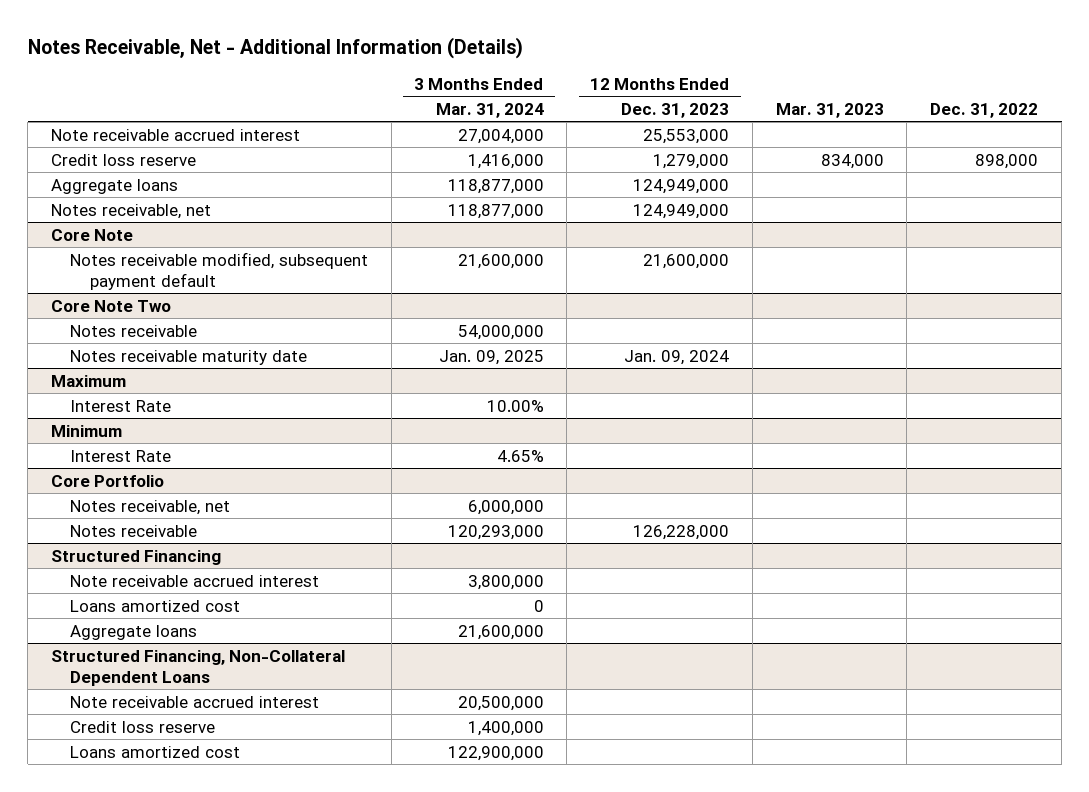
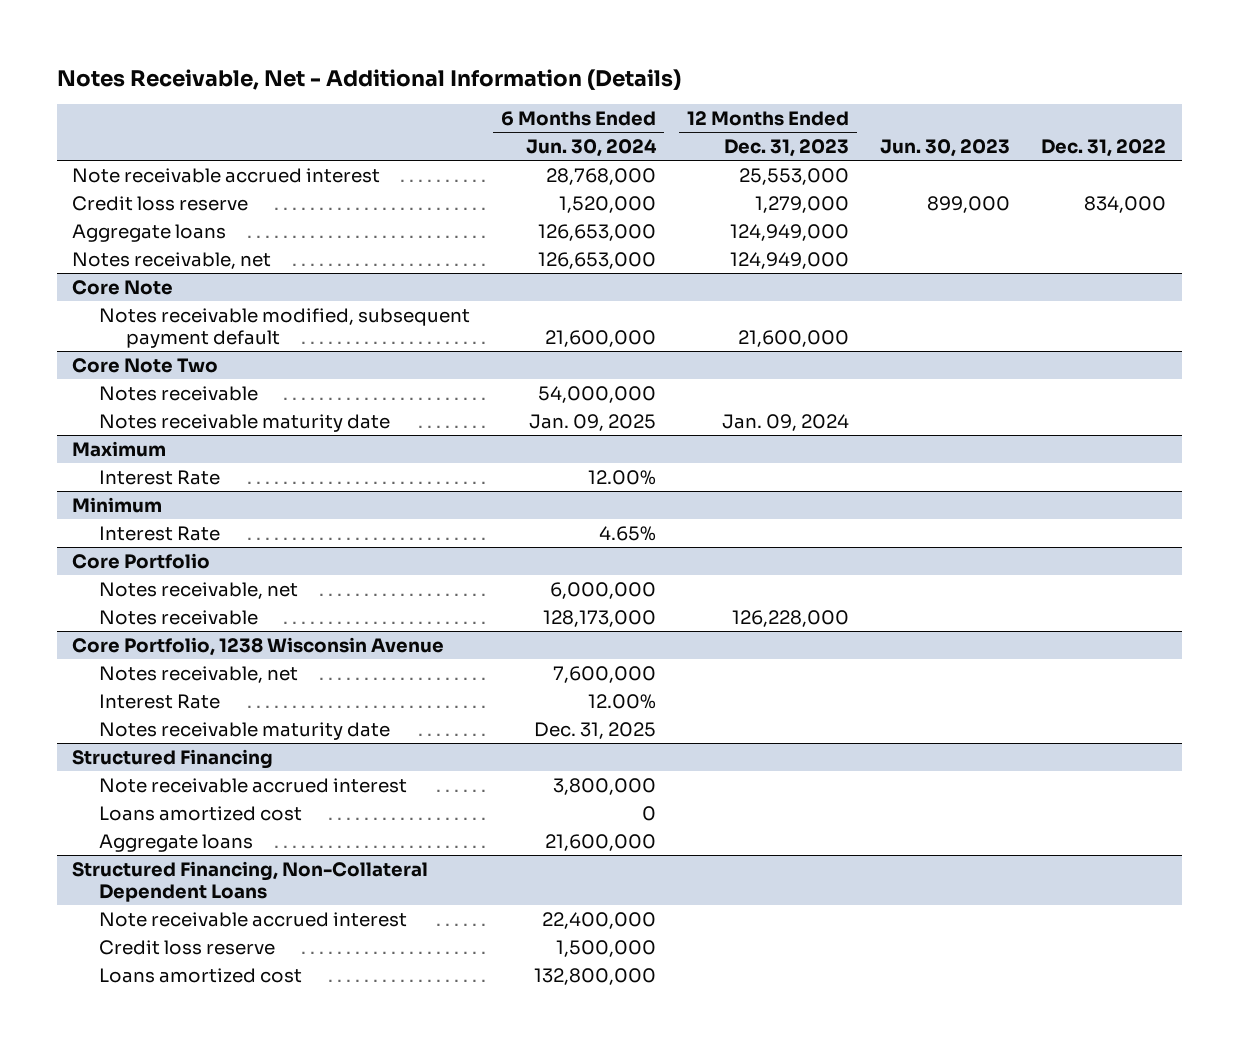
- | 3 Months Ended Mar. 31, 2024 | 12 Months Ended Dec. 31, 2023 | Mar. 31, 2023 | Dec. 31, 2022
+ | 6 Months Ended Jun. 30, 2024 | 12 Months Ended Dec. 31, 2023 | Jun. 30, 2023 | Dec. 31, 2022
- Credit loss reserve | 1,416,000 | 1,279,000 | 834,000 | 898,000
+ Credit loss reserve | 1,520,000 | 1,279,000 | 899,000 | 834,000
+ Core Portfolio, 1238 Wisconsin Avenue
+ Notes receivable, net | 7,600,000 | | |
+ Interest Rate | 12.00% | | |
+ Notes receivable maturity date | Dec. 31, 2025 | | |

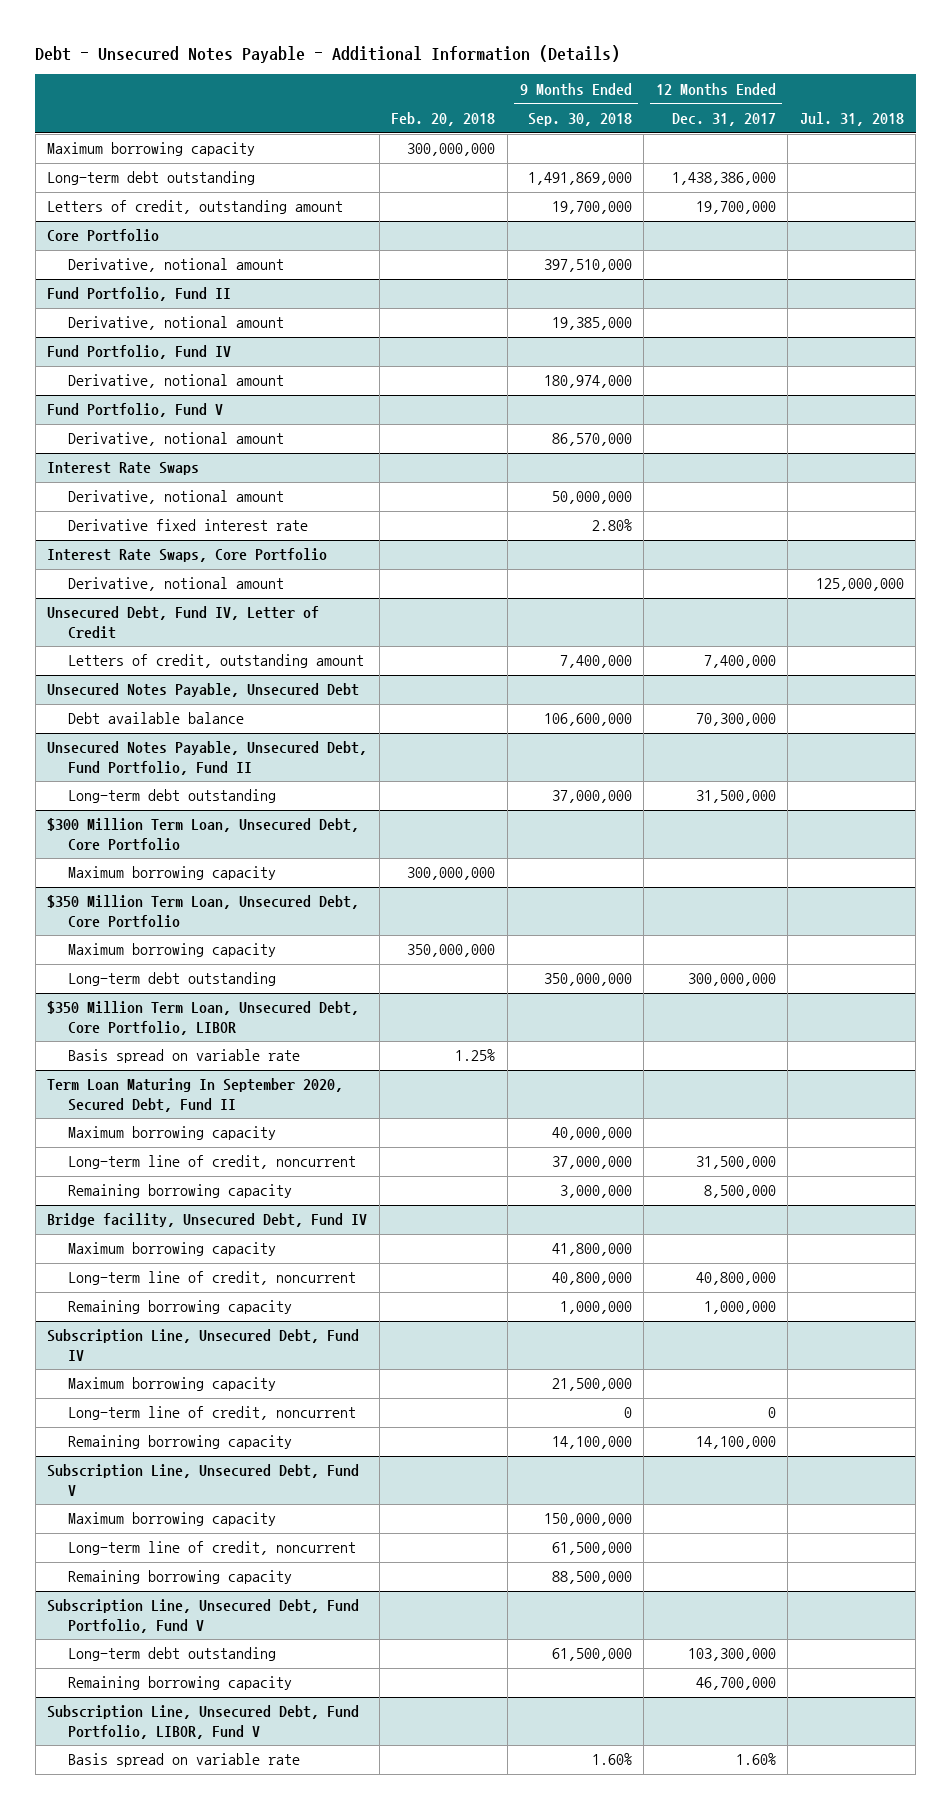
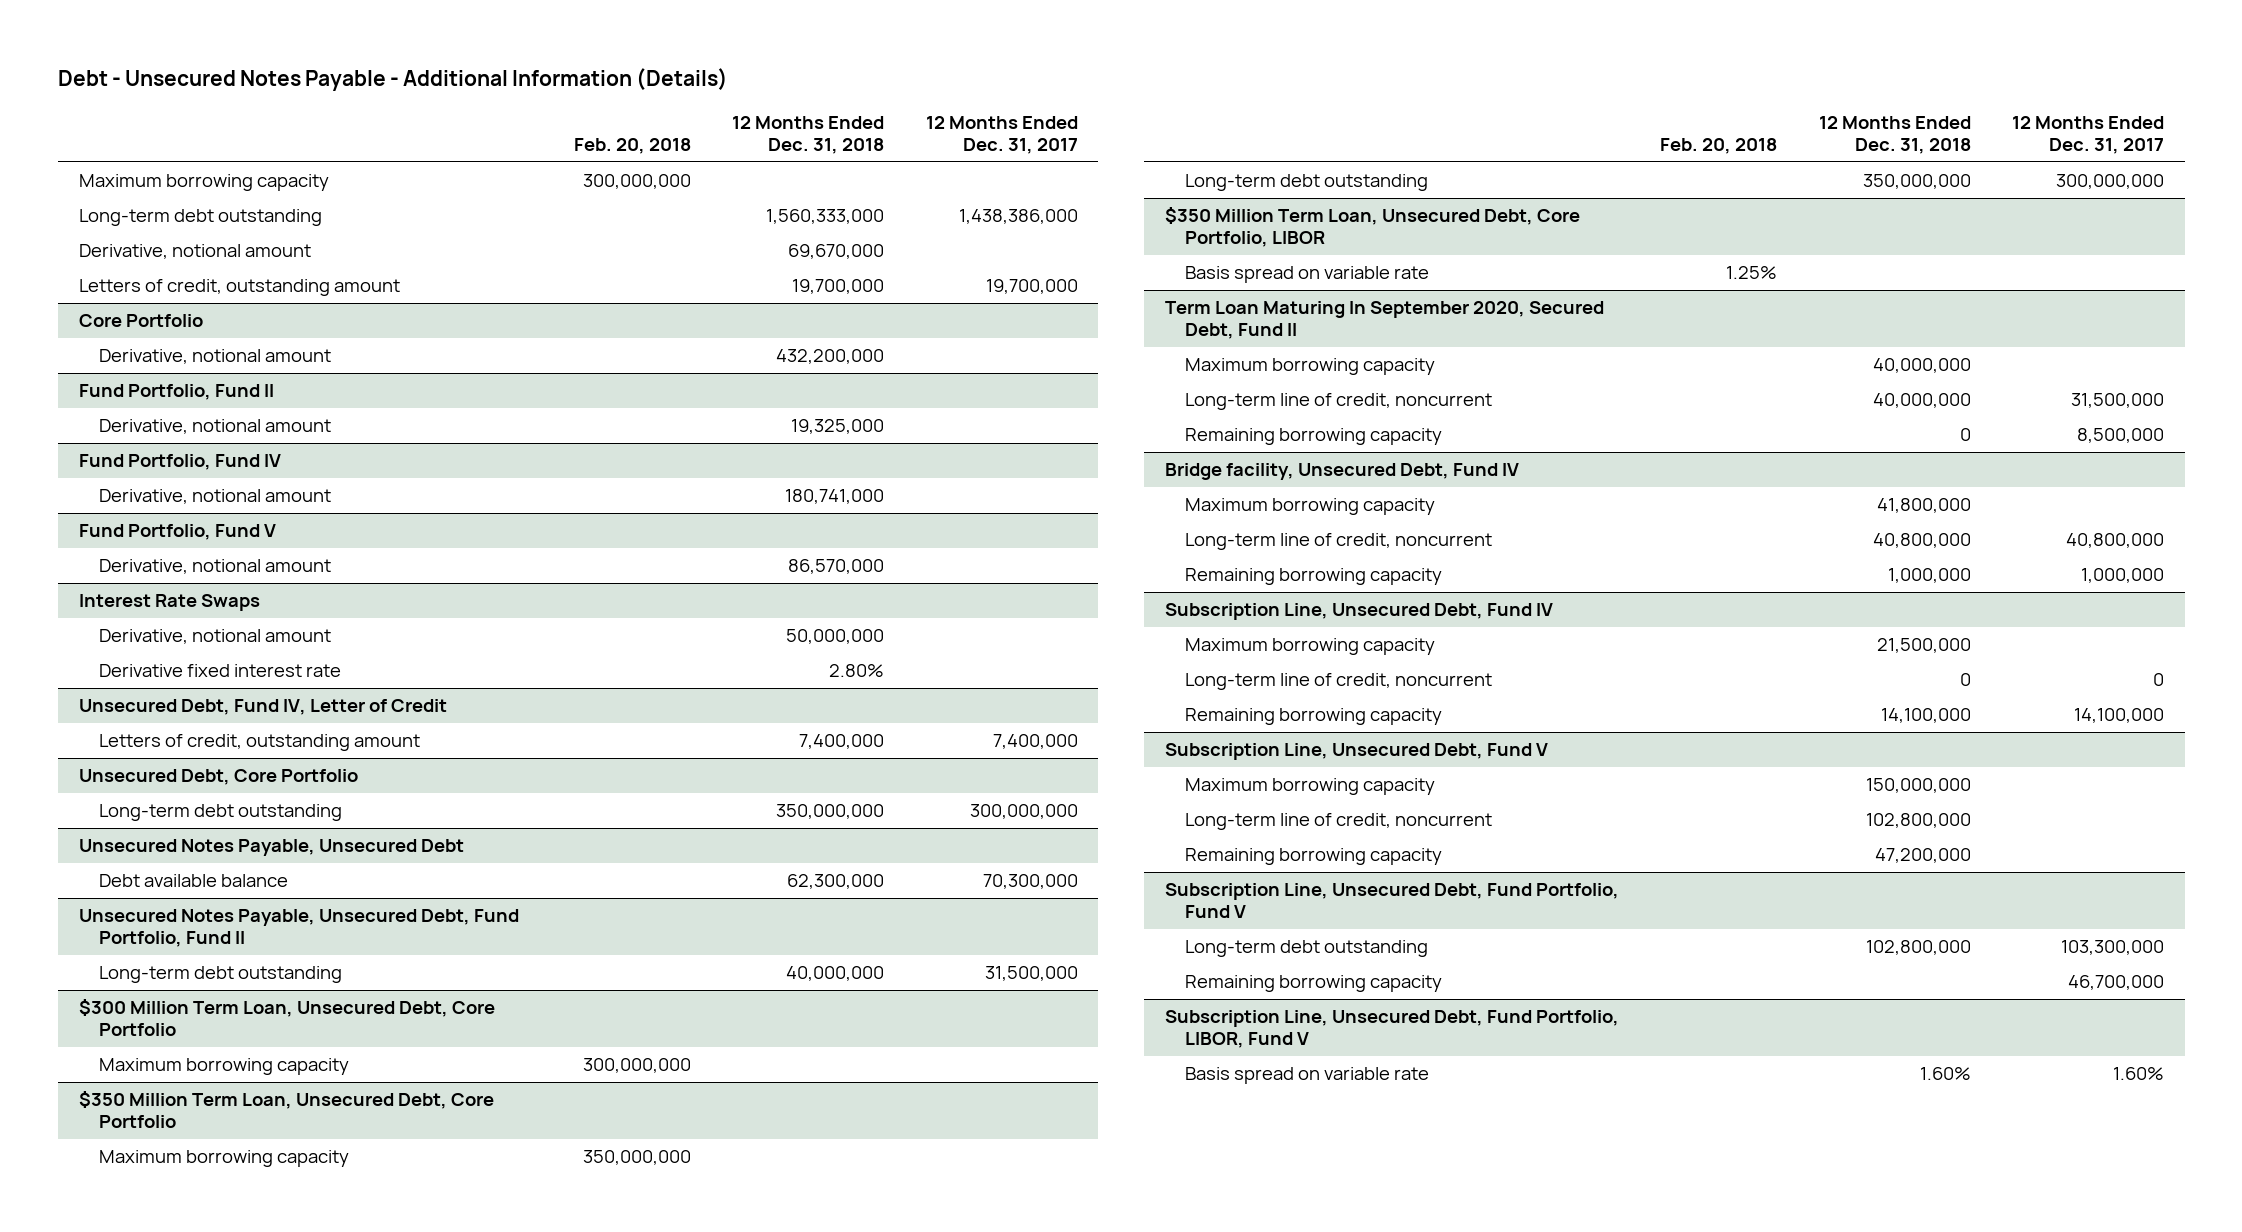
- | Feb. 20, 2018 | 9 Months Ended Sep. 30, 2018 | 12 Months Ended Dec. 31, 2017 | Jul. 31, 2018
+ | Feb. 20, 2018 | 12 Months Ended Dec. 31, 2018 | 12 Months Ended Dec. 31, 2017
+ Derivative, notional amount | | 69,670,000 |
- Interest Rate Swaps, Core Portfolio
- Derivative, notional amount | | | | 125,000,000
+ Unsecured Debt, Core Portfolio
+ Long-term debt outstanding | | 350,000,000 | 300,000,000

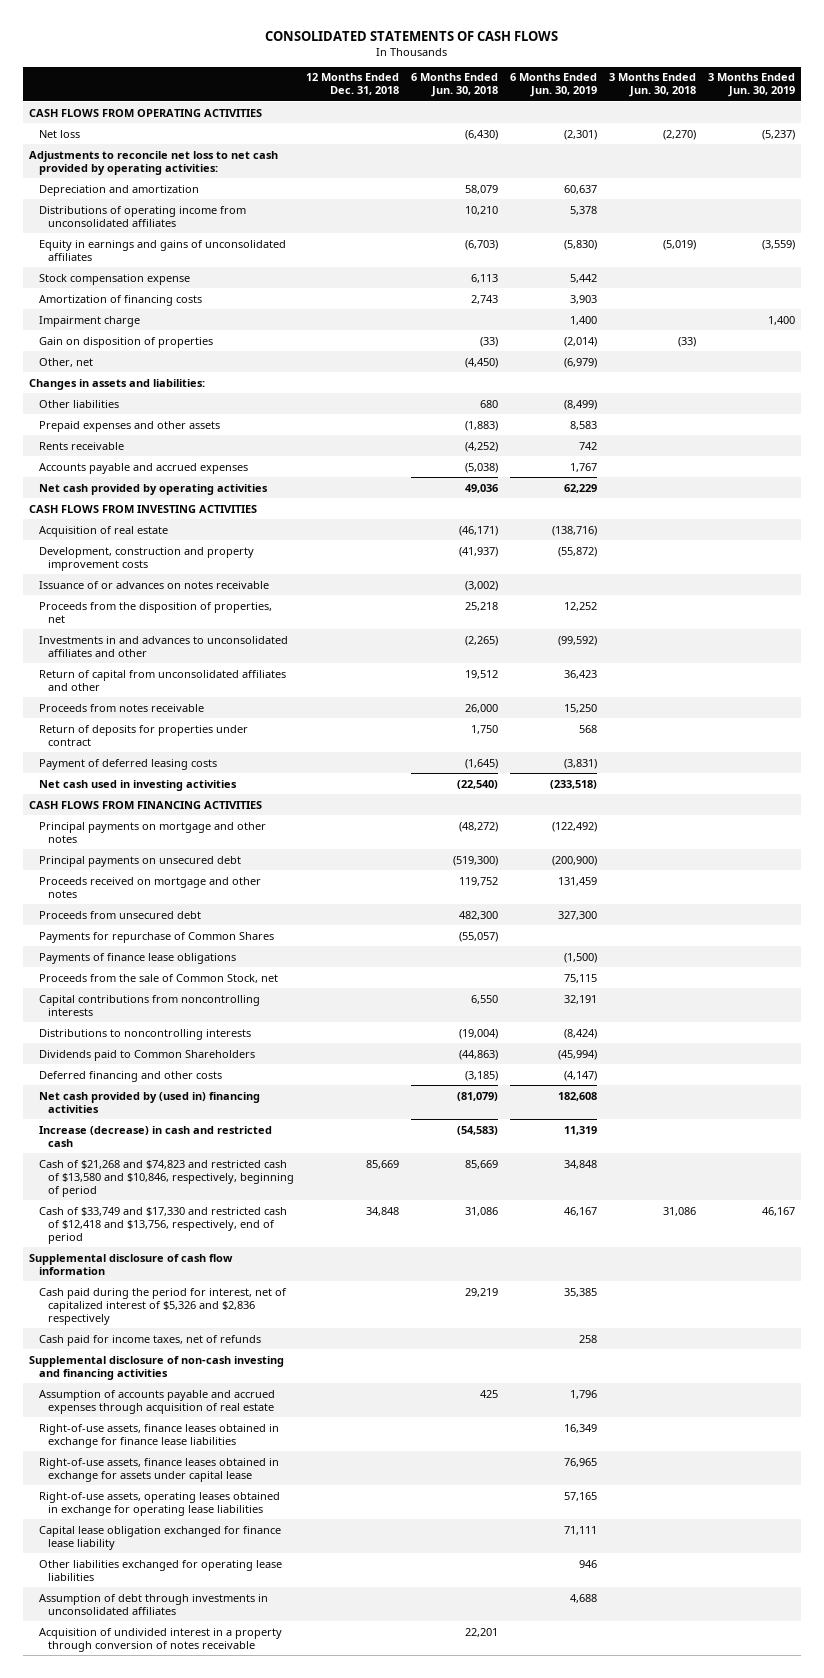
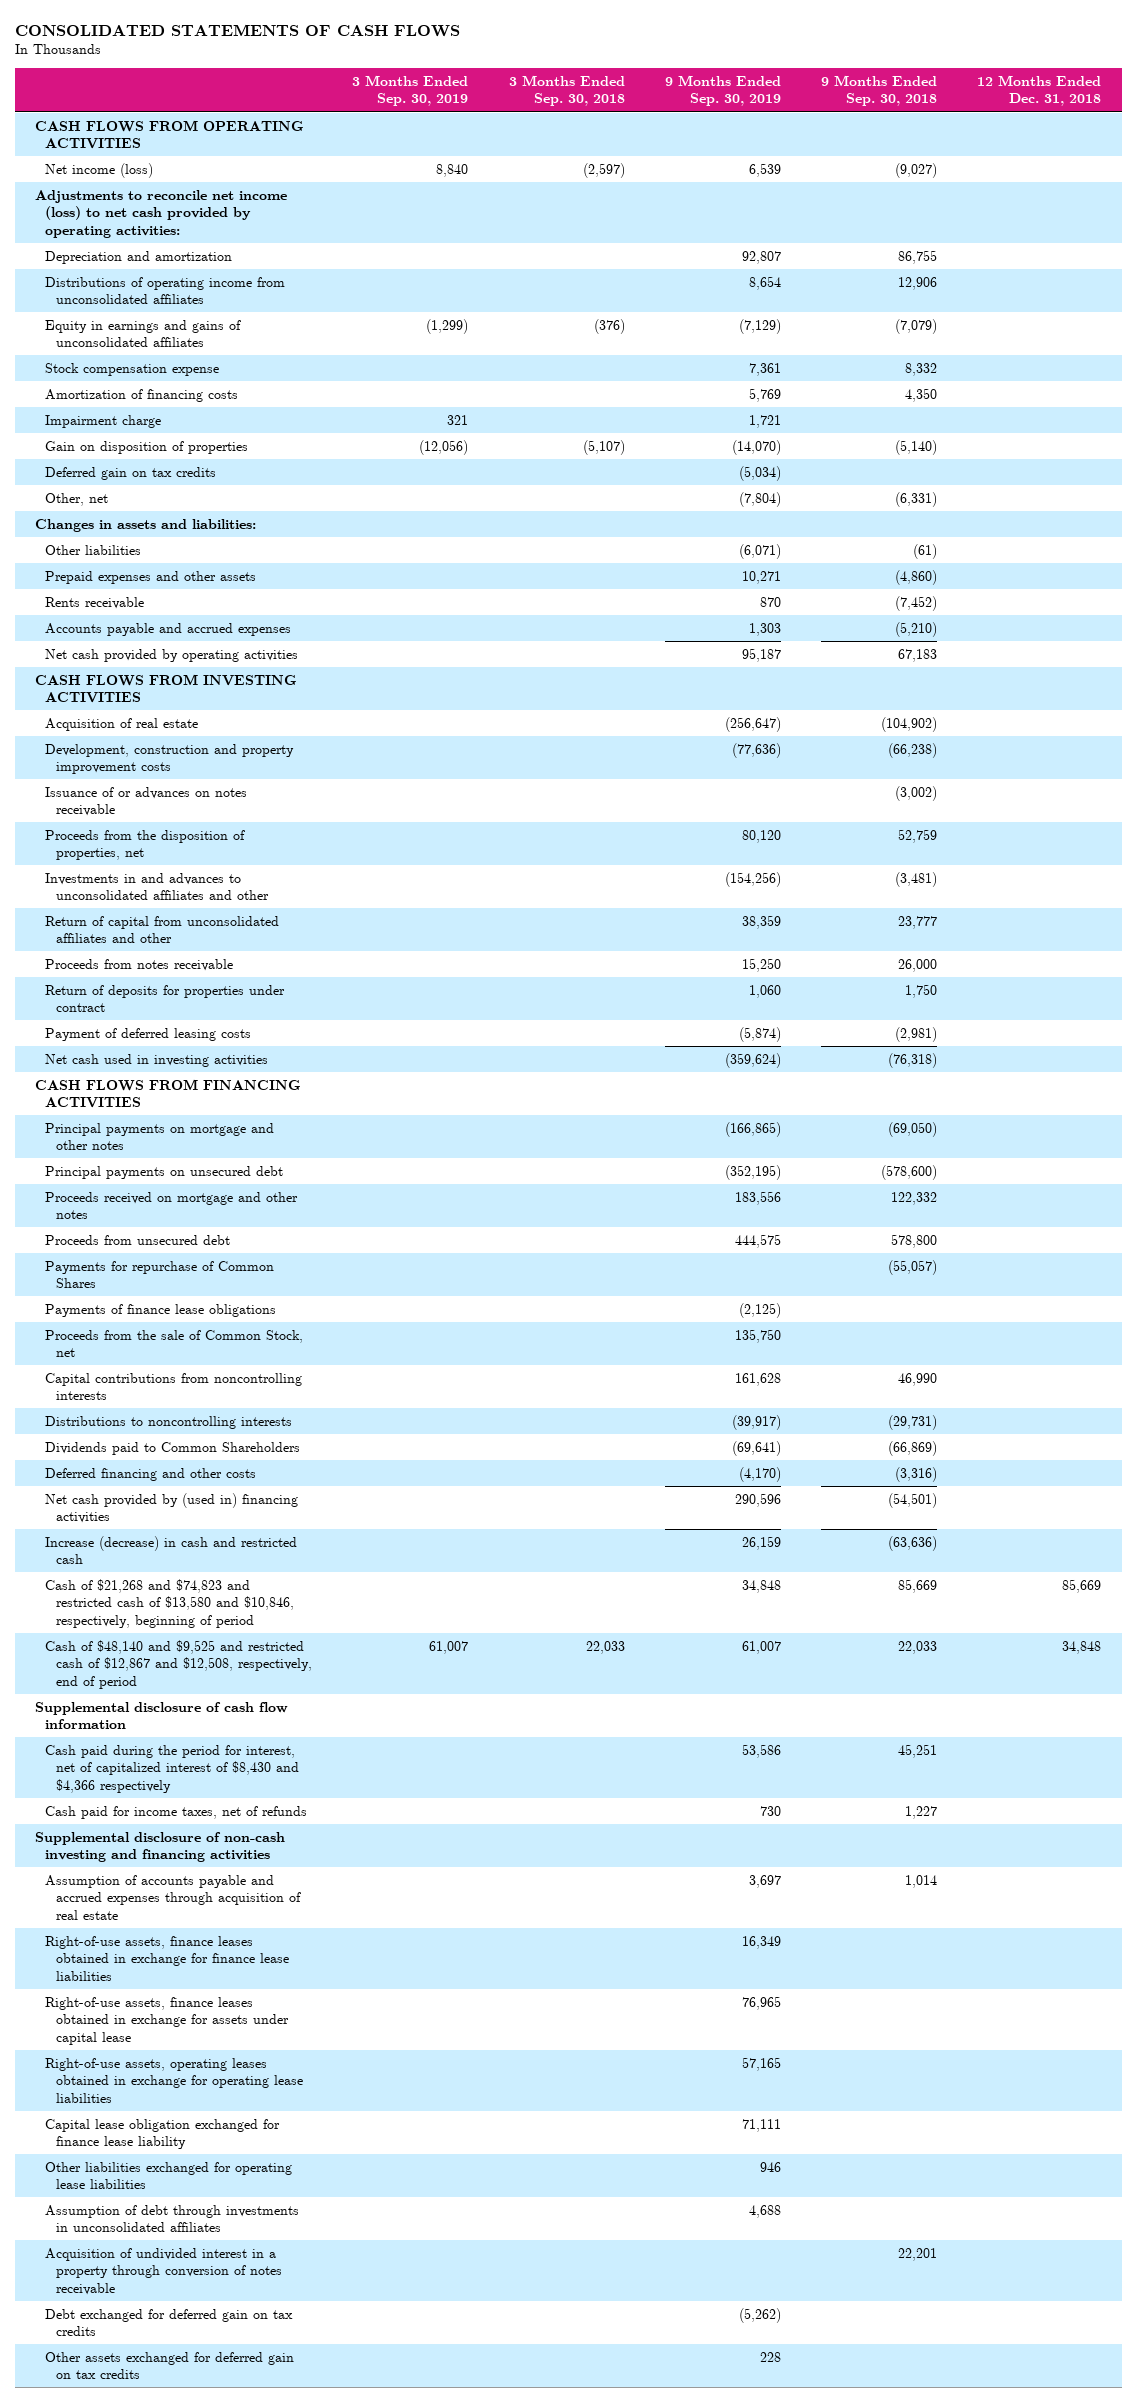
- | 12 Months Ended Dec. 31, 2018 | 6 Months Ended Jun. 30, 2018 | 6 Months Ended Jun. 30, 2019 | 3 Months Ended Jun. 30, 2018 | 3 Months Ended Jun. 30, 2019
+ | 3 Months Ended Sep. 30, 2019 | 3 Months Ended Sep. 30, 2018 | 9 Months Ended Sep. 30, 2019 | 9 Months Ended Sep. 30, 2018 | 12 Months Ended Dec. 31, 2018
- Net loss | | (6,430) | (2,301) | (2,270) | (5,237)
- Adjustments to reconcile net loss to net cash provided by operating activities:
+ Net income (loss) | 8,840 | (2,597) | 6,539 | (9,027) |
+ Adjustments to reconcile net income (loss) to net cash provided by operating activities:
+ Deferred gain on tax credits | | | (5,034) | |
- Cash of $33,749 and $17,330 and restricted cash of $12,418 and $13,756, respectively, end of period | 34,848 | 31,086 | 46,167 | 31,086 | 46,167
+ Cash of $48,140 and $9,525 and restricted cash of $12,867 and $12,508, respectively, end of period | 61,007 | 22,033 | 61,007 | 22,033 | 34,848
- Cash paid during the period for interest, net of capitalized interest of $5,326 and $2,836 respectively | | 29,219 | 35,385 | |
+ Cash paid during the period for interest, net of capitalized interest of $8,430 and $4,366 respectively | | | 53,586 | 45,251 |
+ Debt exchanged for deferred gain on tax credits | | | (5,262) | |
+ Other assets exchanged for deferred gain on tax credits | | | 228 | |

